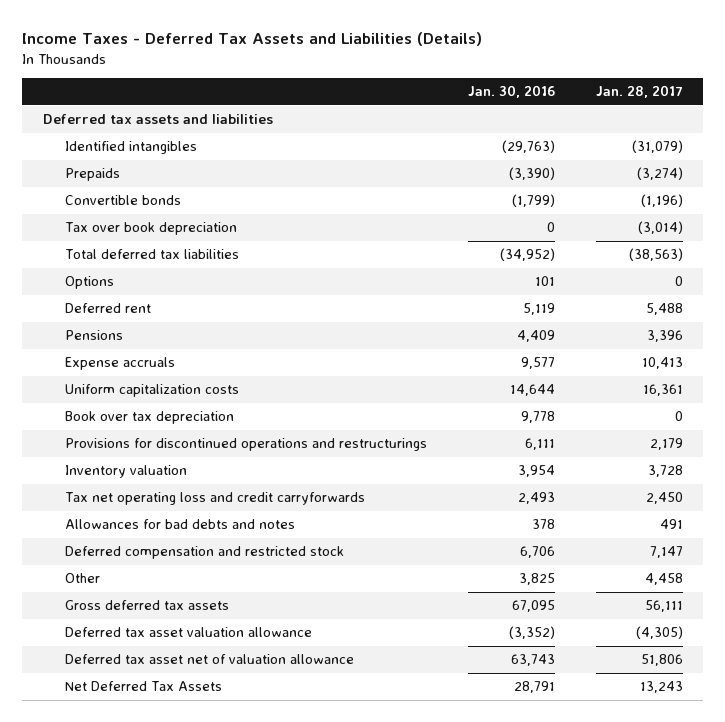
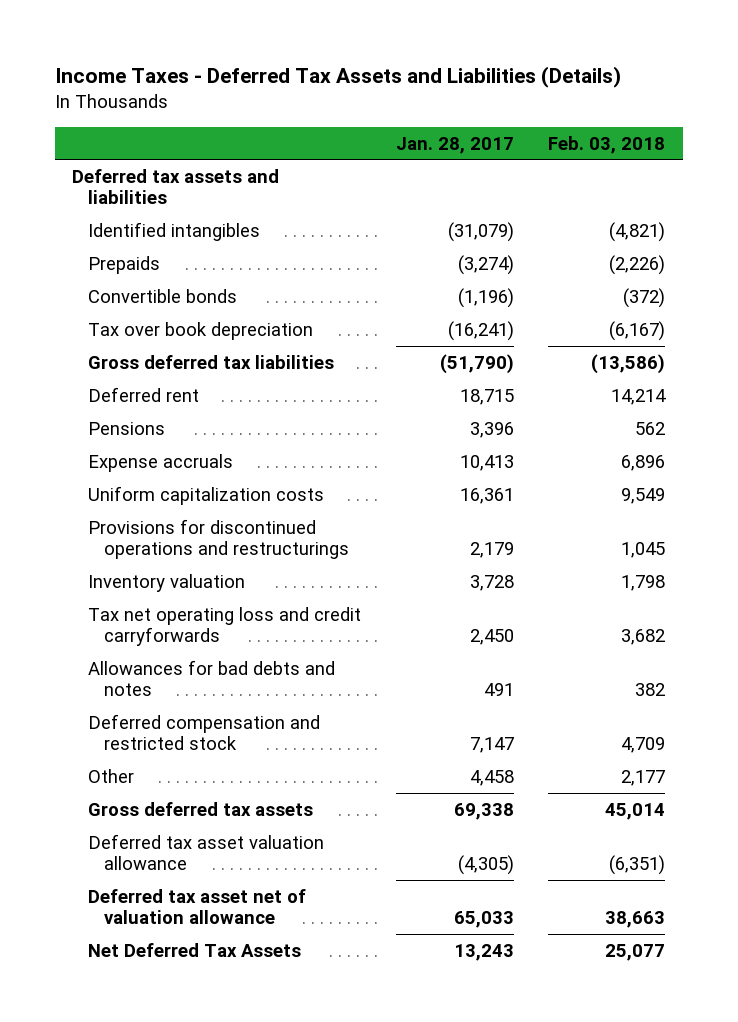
- | Jan. 30, 2016 | Jan. 28, 2017
+ | Jan. 28, 2017 | Feb. 03, 2018
- Tax over book depreciation | 0 | (3,014)
- Total deferred tax liabilities | (34,952) | (38,563)
- Options | 101 | 0
- Deferred rent | 5,119 | 5,488
+ Tax over book depreciation | (16,241) | (6,167)
+ Gross deferred tax liabilities | (51,790) | (13,586)
+ Deferred rent | 18,715 | 14,214
- Book over tax depreciation | 9,778 | 0
- Gross deferred tax assets | 67,095 | 56,111
+ Gross deferred tax assets | 69,338 | 45,014
- Deferred tax asset net of valuation allowance | 63,743 | 51,806
+ Deferred tax asset net of valuation allowance | 65,033 | 38,663

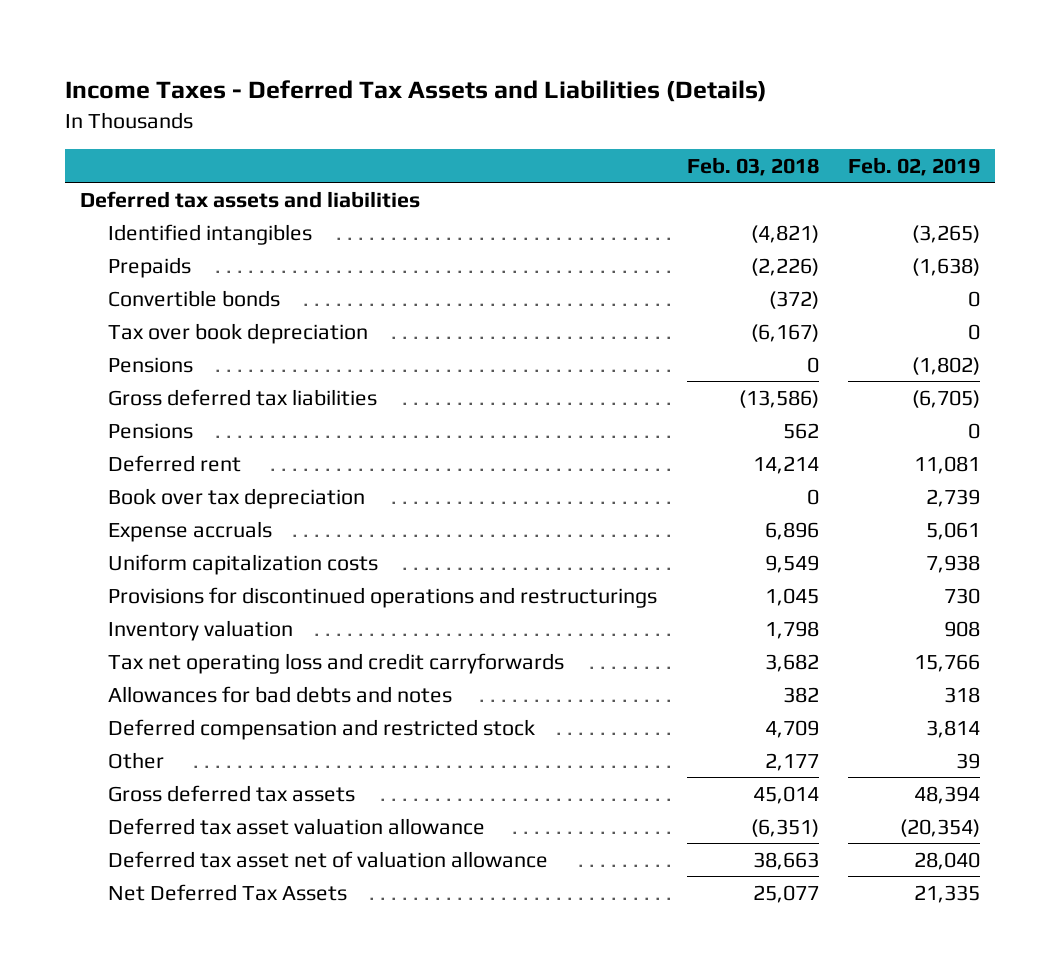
- | Jan. 28, 2017 | Feb. 03, 2018
+ | Feb. 03, 2018 | Feb. 02, 2019
+ Pensions | 0 | (1,802)
moved down: Deferred rent | 14,214 | 11,081
+ Book over tax depreciation | 0 | 2,739

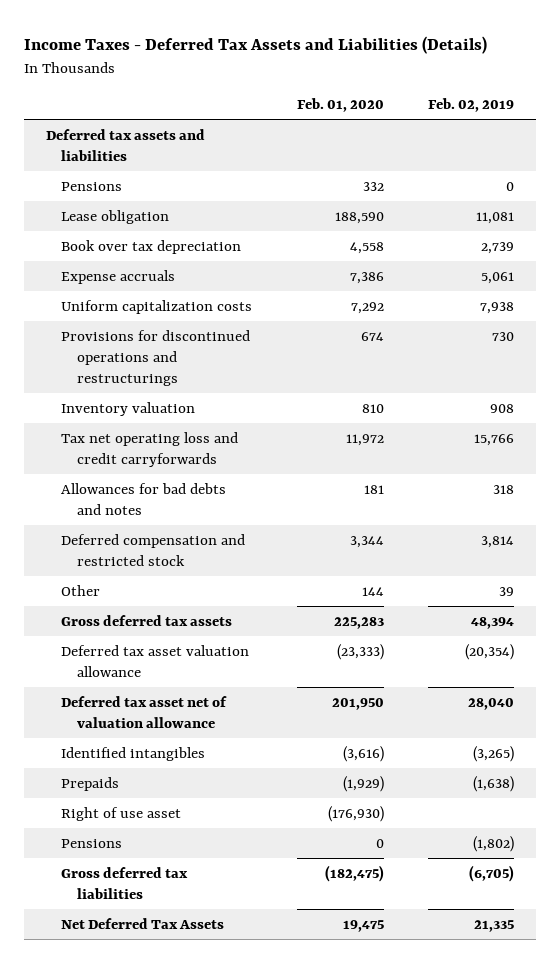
- | Feb. 03, 2018 | Feb. 02, 2019
+ | Feb. 01, 2020 | Feb. 02, 2019
- Convertible bonds | (372) | 0
- Tax over book depreciation | (6,167) | 0
- Deferred rent | 14,214 | 11,081
+ Lease obligation | 188,590 | 11,081
moved down: Identified intangibles | (3,616) | (3,265)
moved down: Prepaids | (1,929) | (1,638)
+ Right of use asset | (176,930) |
moved down: Pensions | 0 | (1,802)
moved down: Gross deferred tax liabilities | (182,475) | (6,705)

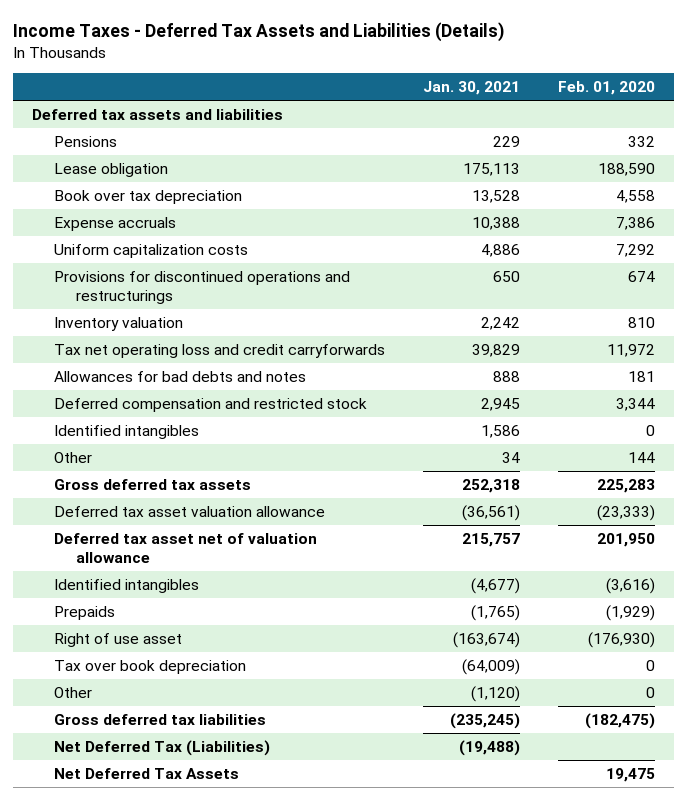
- | Feb. 01, 2020 | Feb. 02, 2019
+ | Jan. 30, 2021 | Feb. 01, 2020
+ Identified intangibles | 1,586 | 0
- Pensions | 0 | (1,802)
+ Tax over book depreciation | (64,009) | 0
+ Other | (1,120) | 0
+ Net Deferred Tax (Liabilities) | (19,488) |

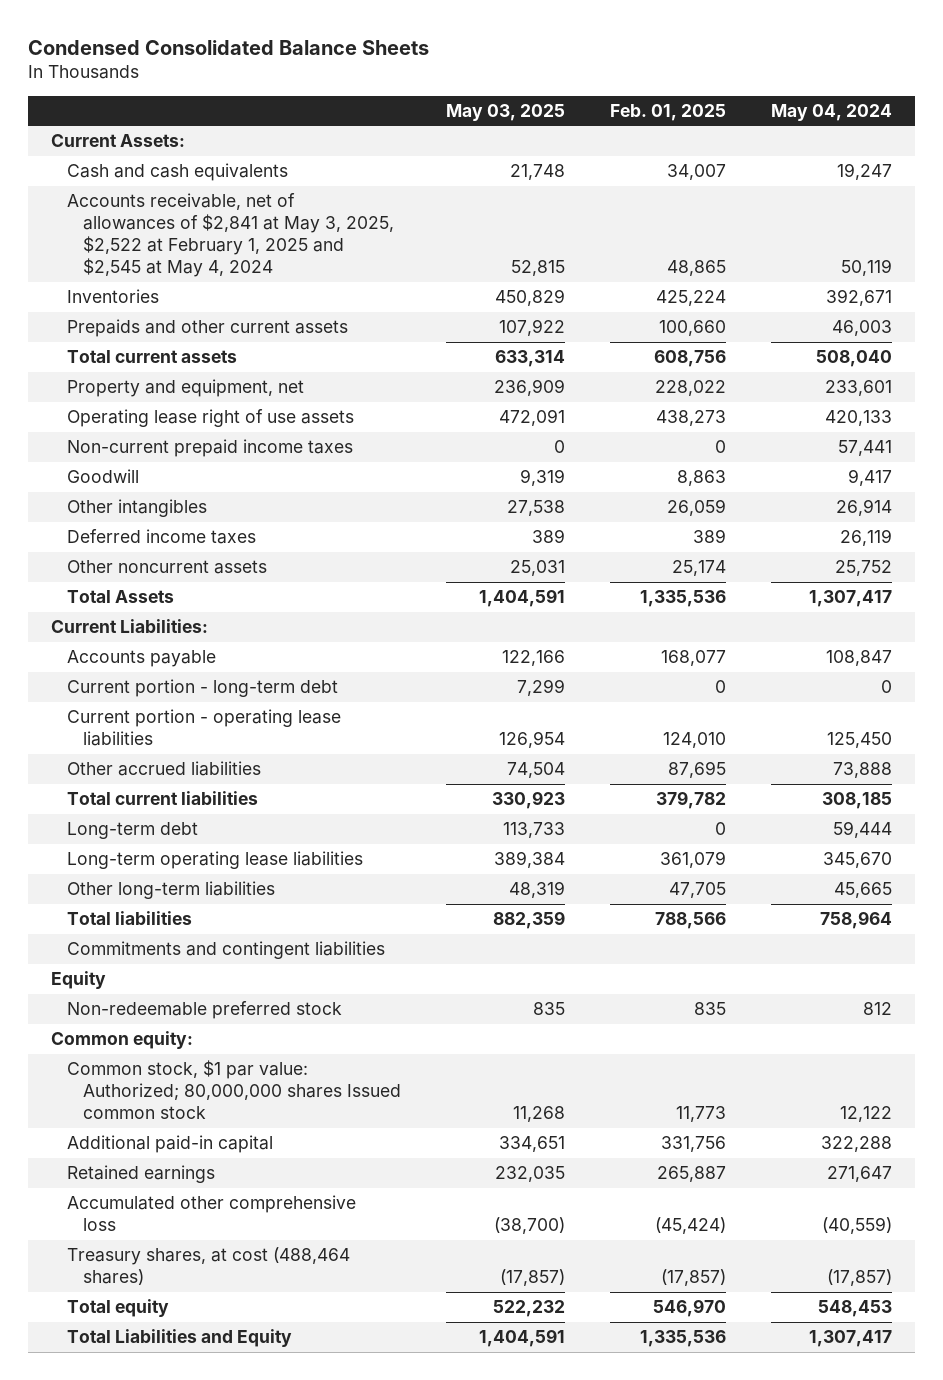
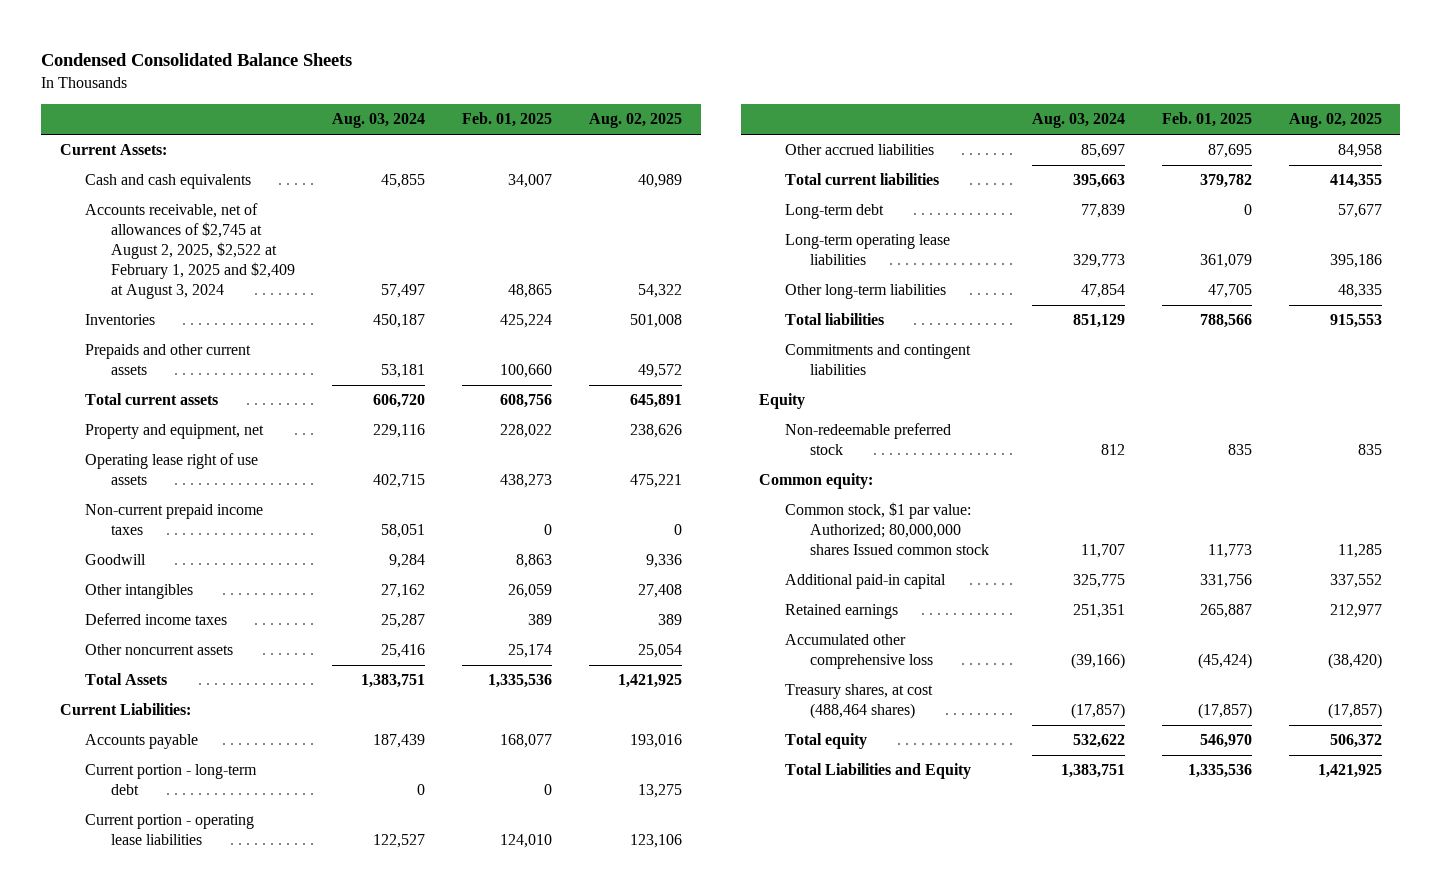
- | May 03, 2025 | Feb. 01, 2025 | May 04, 2024
+ | Aug. 03, 2024 | Feb. 01, 2025 | Aug. 02, 2025
- Accounts receivable, net of allowances of $2,841 at May 3, 2025, $2,522 at February 1, 2025 and $2,545 at May 4, 2024 | 52,815 | 48,865 | 50,119
+ Accounts receivable, net of allowances of $2,745 at August 2, 2025, $2,522 at February 1, 2025 and $2,409 at August 3, 2024 | 57,497 | 48,865 | 54,322

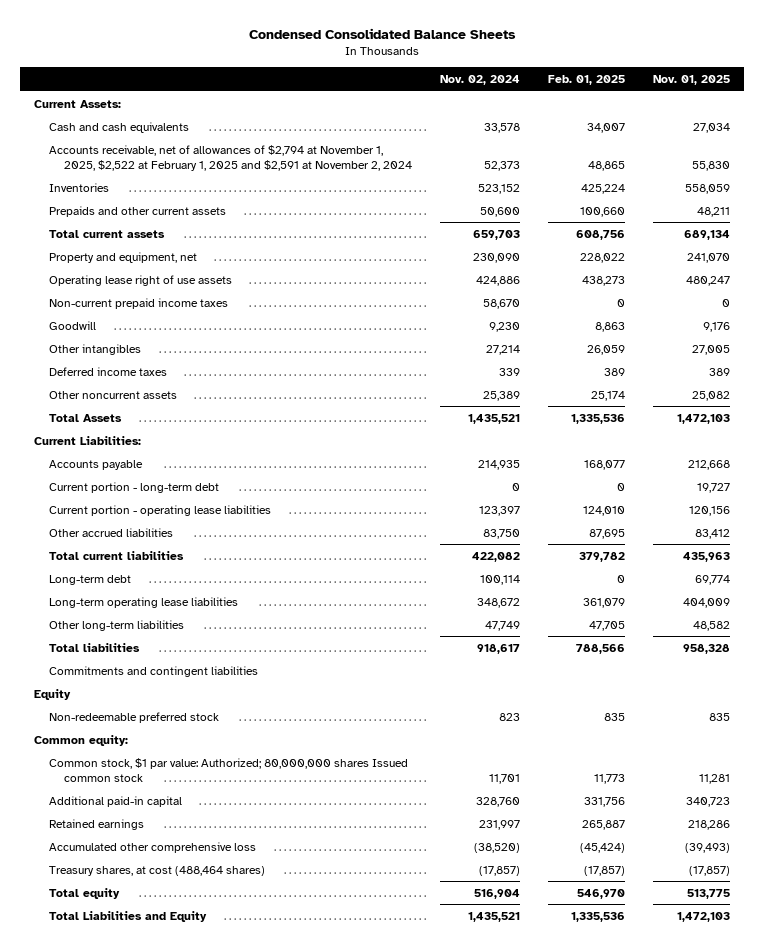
- | Aug. 03, 2024 | Feb. 01, 2025 | Aug. 02, 2025
+ | Nov. 02, 2024 | Feb. 01, 2025 | Nov. 01, 2025
- Accounts receivable, net of allowances of $2,745 at August 2, 2025, $2,522 at February 1, 2025 and $2,409 at August 3, 2024 | 57,497 | 48,865 | 54,322
+ Accounts receivable, net of allowances of $2,794 at November 1, 2025, $2,522 at February 1, 2025 and $2,591 at November 2, 2024 | 52,373 | 48,865 | 55,830

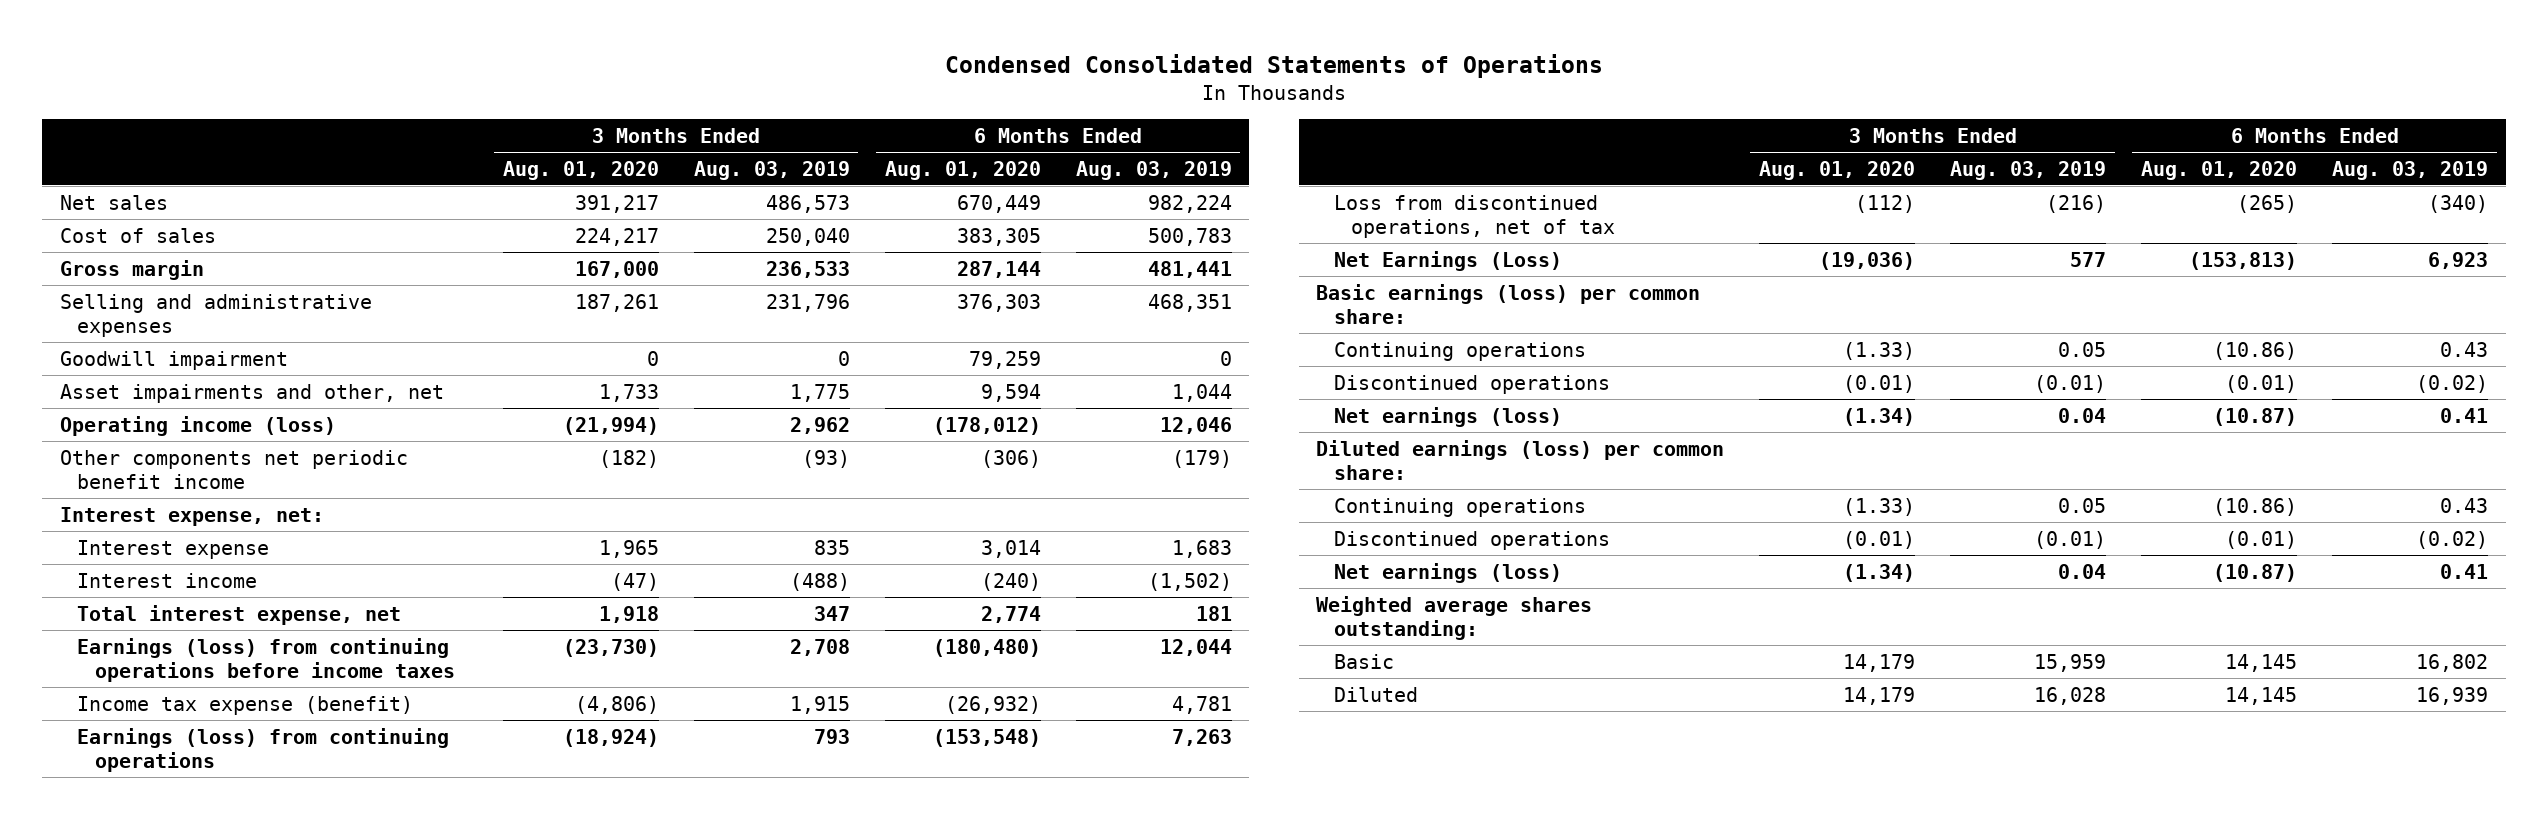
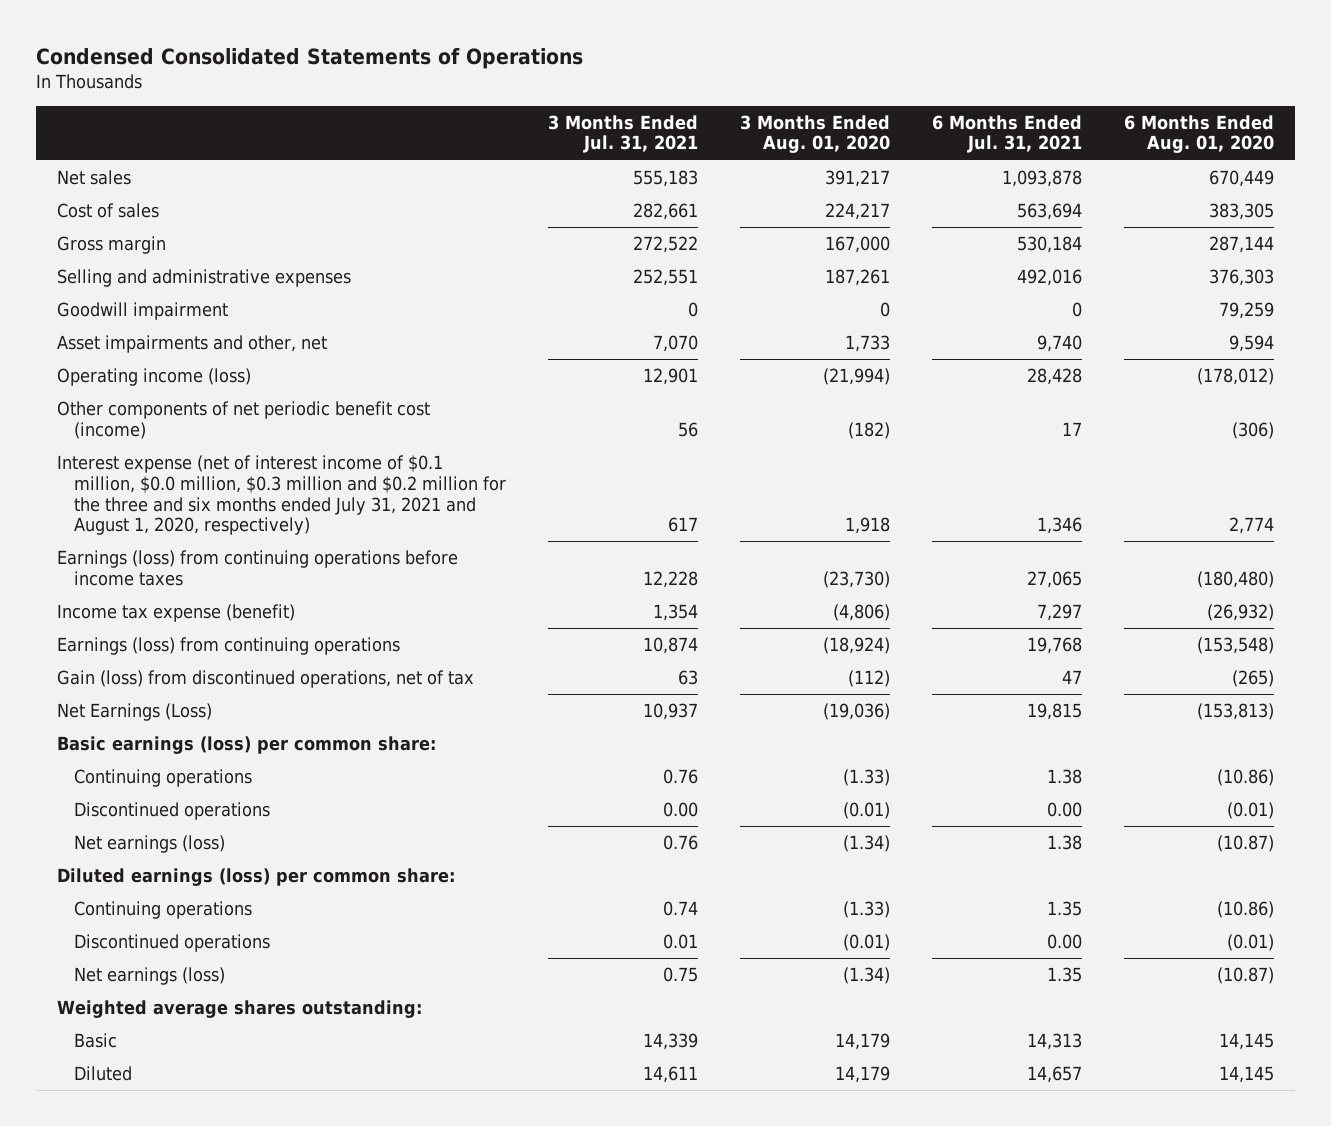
- | 3 Months Ended Aug. 01, 2020 | 3 Months Ended Aug. 03, 2019 | 6 Months Ended Aug. 01, 2020 | 6 Months Ended Aug. 03, 2019
+ | 3 Months Ended Jul. 31, 2021 | 3 Months Ended Aug. 01, 2020 | 6 Months Ended Jul. 31, 2021 | 6 Months Ended Aug. 01, 2020
- Other components net periodic benefit income | (182) | (93) | (306) | (179)
- Interest expense, net:
- Interest expense | 1,965 | 835 | 3,014 | 1,683
- Interest income | (47) | (488) | (240) | (1,502)
- Total interest expense, net | 1,918 | 347 | 2,774 | 181
+ Other components of net periodic benefit cost (income) | 56 | (182) | 17 | (306)
+ Interest expense (net of interest income of $0.1 million, $0.0 million, $0.3 million and $0.2 million for the three and six months ended July 31, 2021 and August 1, 2020, respectively) | 617 | 1,918 | 1,346 | 2,774
- Loss from discontinued operations, net of tax | (112) | (216) | (265) | (340)
+ Gain (loss) from discontinued operations, net of tax | 63 | (112) | 47 | (265)

